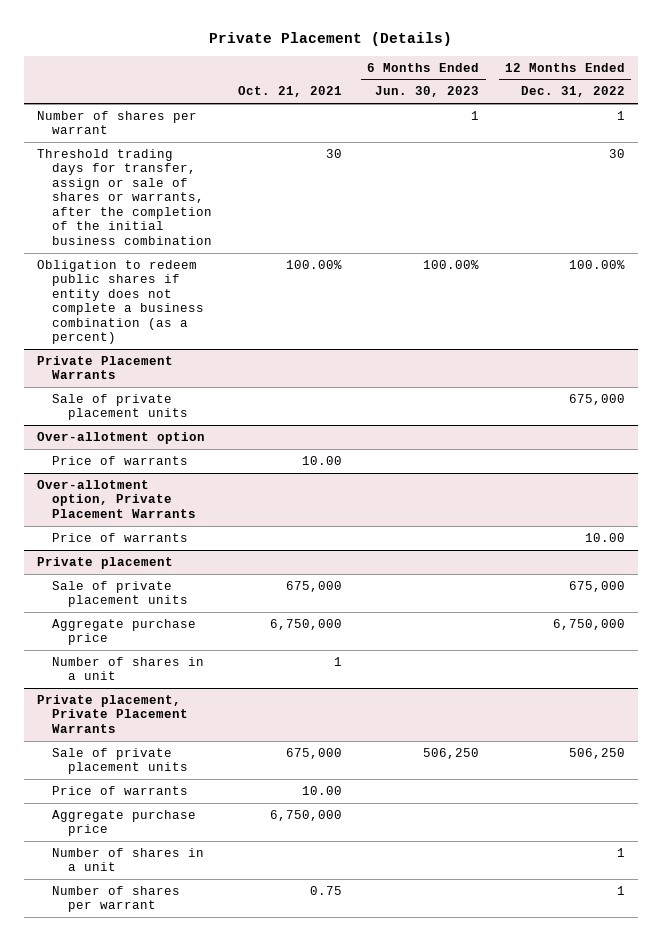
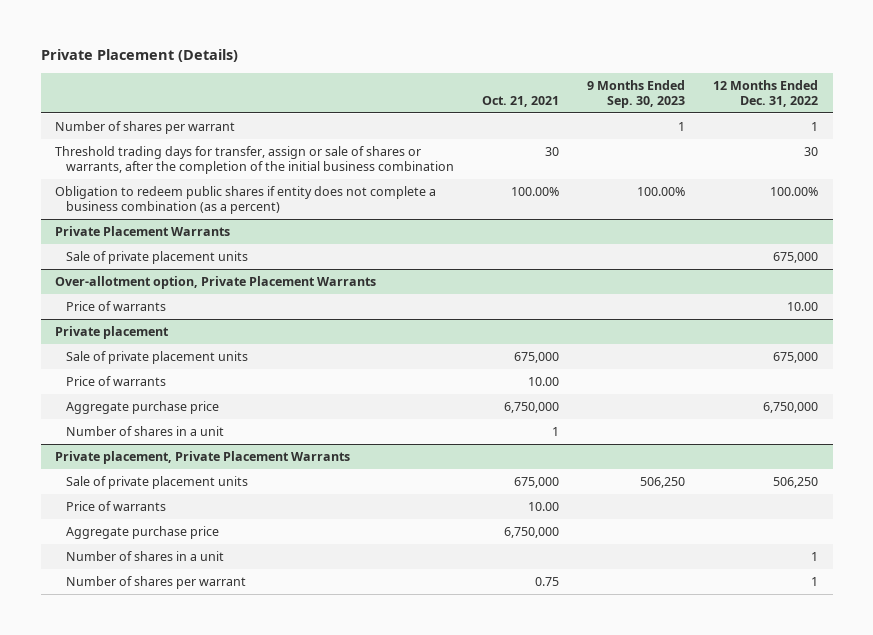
- | Oct. 21, 2021 | 6 Months Ended Jun. 30, 2023 | 12 Months Ended Dec. 31, 2022
+ | Oct. 21, 2021 | 9 Months Ended Sep. 30, 2023 | 12 Months Ended Dec. 31, 2022
- Over-allotment option
- Price of warrants | 10.00 | |
@ Private placement
+ Price of warrants | 10.00 | |

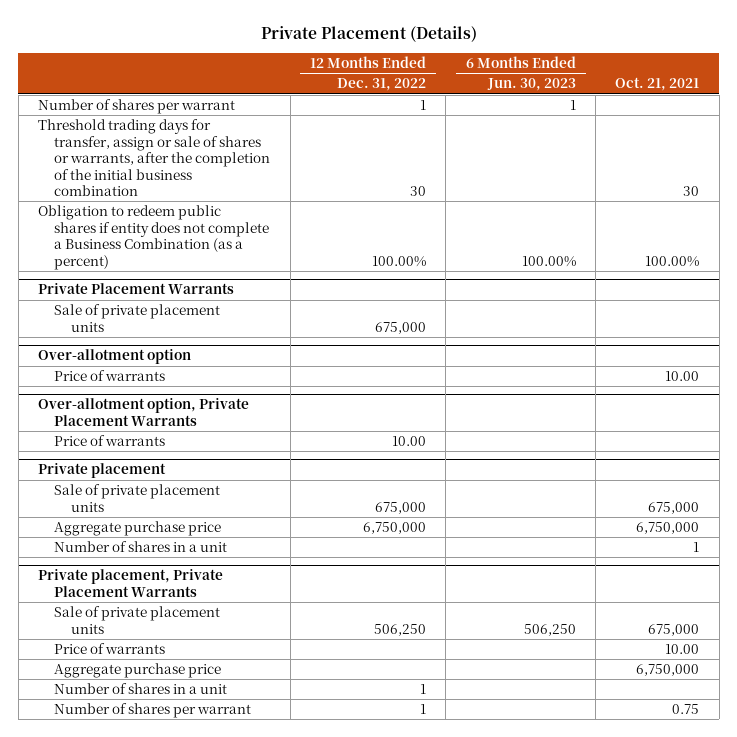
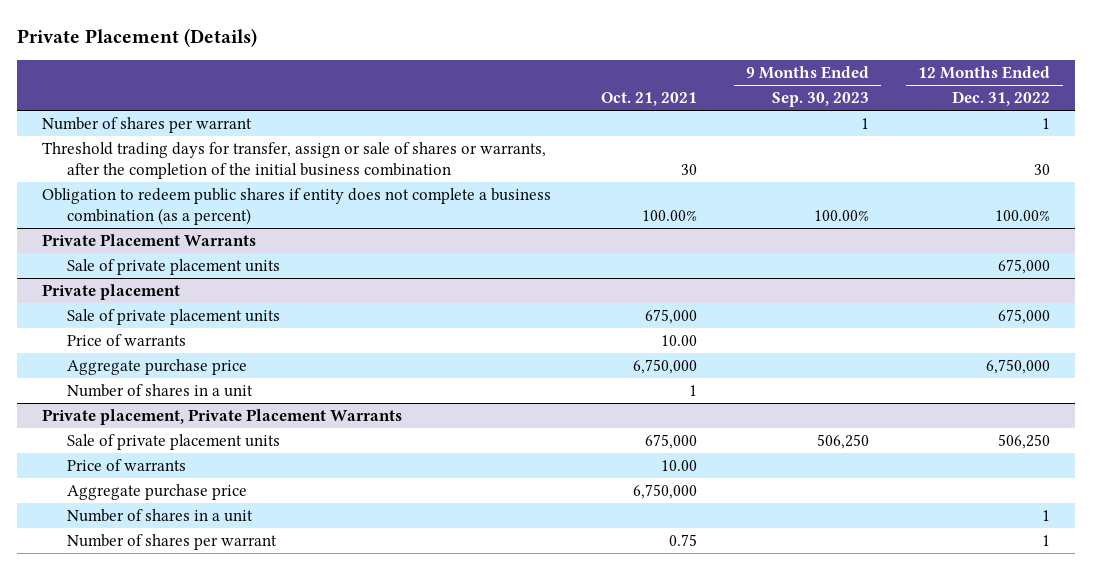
- | 12 Months Ended Dec. 31, 2022 | 6 Months Ended Jun. 30, 2023 | Oct. 21, 2021
+ | Oct. 21, 2021 | 9 Months Ended Sep. 30, 2023 | 12 Months Ended Dec. 31, 2022
- Obligation to redeem public shares if entity does not complete a Business Combination (as a percent) | 100.00% | 100.00% | 100.00%
+ Obligation to redeem public shares if entity does not complete a business combination (as a percent) | 100.00% | 100.00% | 100.00%
- Over-allotment option
- Price of warrants | | | 10.00
- Over-allotment option, Private Placement Warrants
- Price of warrants | 10.00 | |
@ Private placement
+ Price of warrants | 10.00 | |

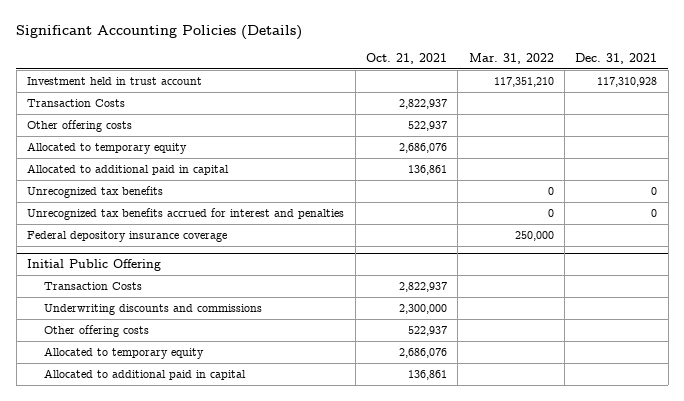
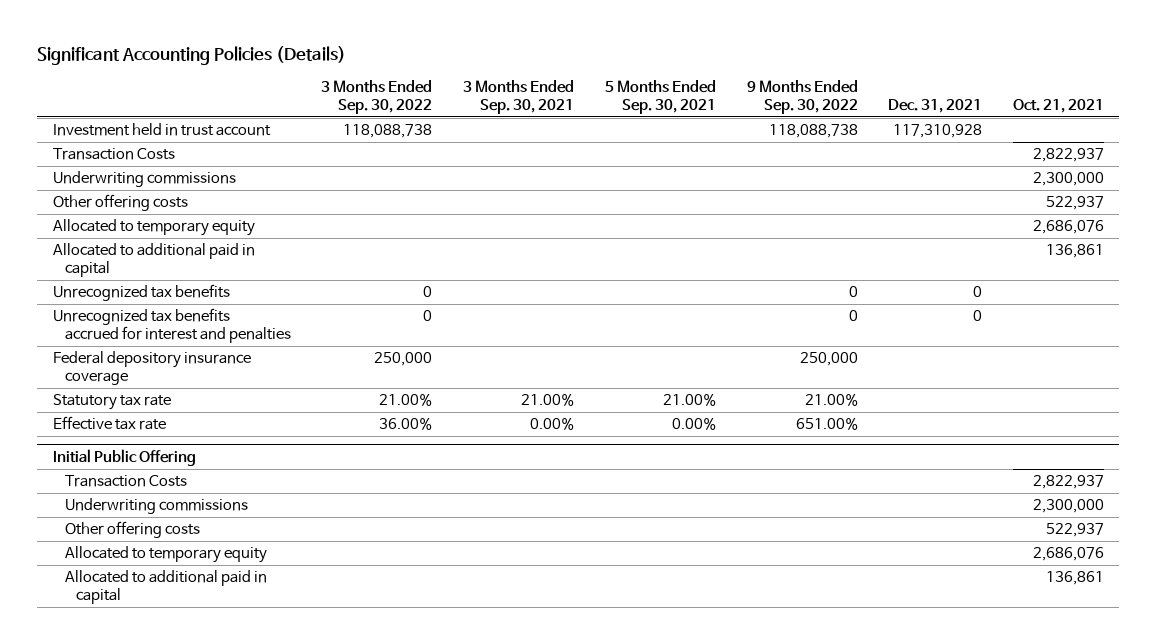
- | Oct. 21, 2021 | Mar. 31, 2022 | Dec. 31, 2021
+ | 3 Months Ended Sep. 30, 2022 | 3 Months Ended Sep. 30, 2021 | 5 Months Ended Sep. 30, 2021 | 9 Months Ended Sep. 30, 2022 | Dec. 31, 2021 | Oct. 21, 2021
+ Underwriting commissions | | | | | | 2,300,000
+ Statutory tax rate | 21.00% | 21.00% | 21.00% | 21.00% | |
+ Effective tax rate | 36.00% | 0.00% | 0.00% | 651.00% | |
@ Initial Public Offering
- Underwriting discounts and commissions | 2,300,000 | |
+ Underwriting commissions | | | | | | 2,300,000

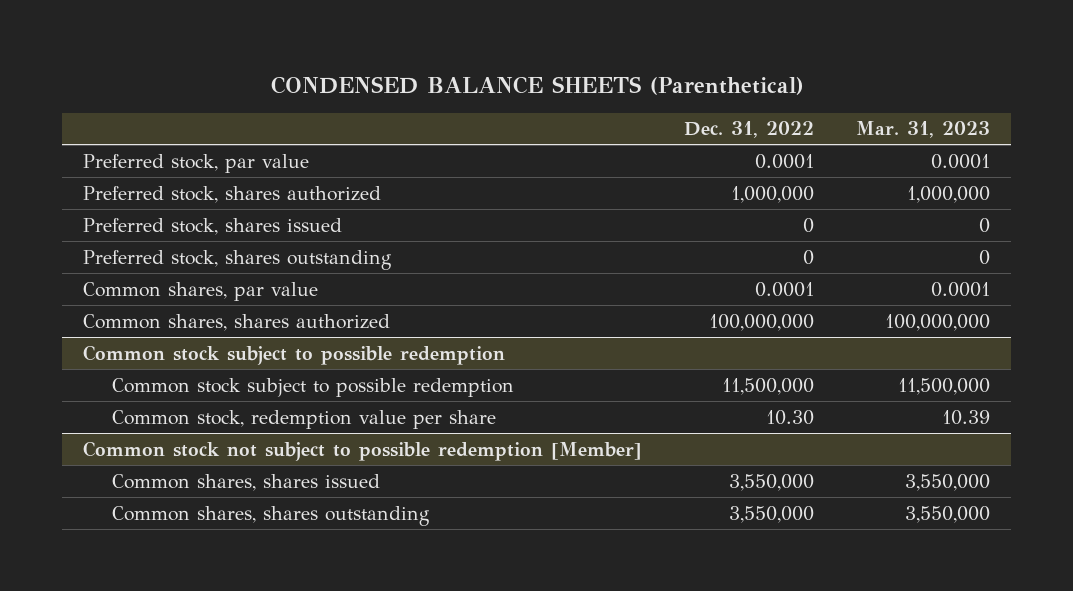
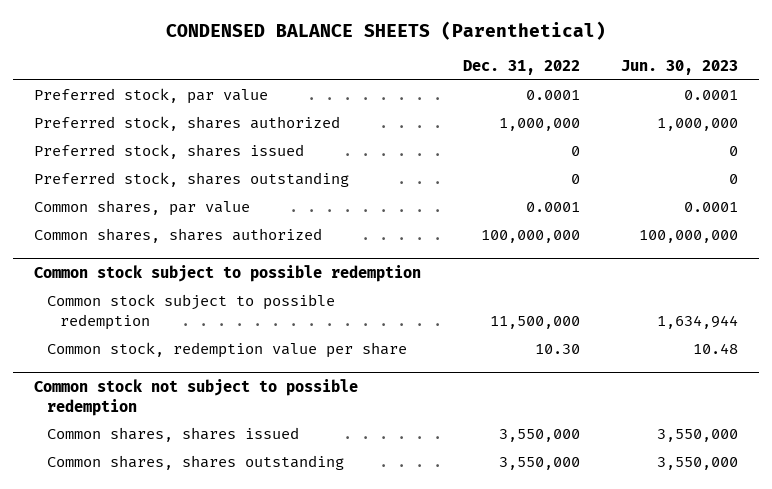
- | Dec. 31, 2022 | Mar. 31, 2023
+ | Dec. 31, 2022 | Jun. 30, 2023
- Common stock not subject to possible redemption [Member]
+ Common stock not subject to possible redemption

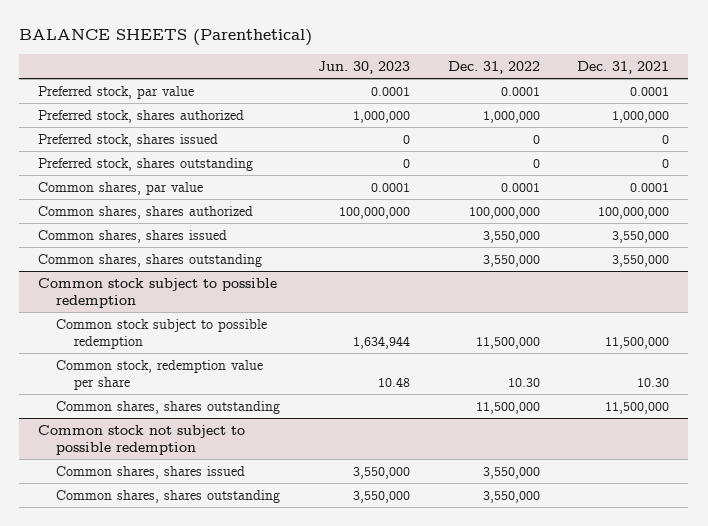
- CONDENSED BALANCE SHEETS (Parenthetical)
+ BALANCE SHEETS (Parenthetical)
- | Dec. 31, 2022 | Jun. 30, 2023
+ | Jun. 30, 2023 | Dec. 31, 2022 | Dec. 31, 2021
+ Common shares, shares issued | | 3,550,000 | 3,550,000
+ Common shares, shares outstanding | | 3,550,000 | 3,550,000
@ Common stock subject to possible redemption
+ Common shares, shares outstanding | | 11,500,000 | 11,500,000

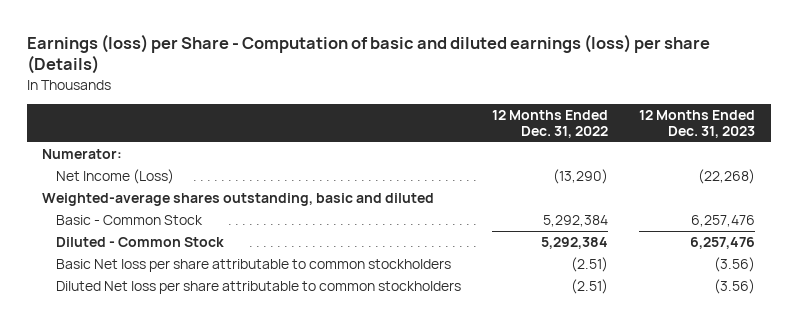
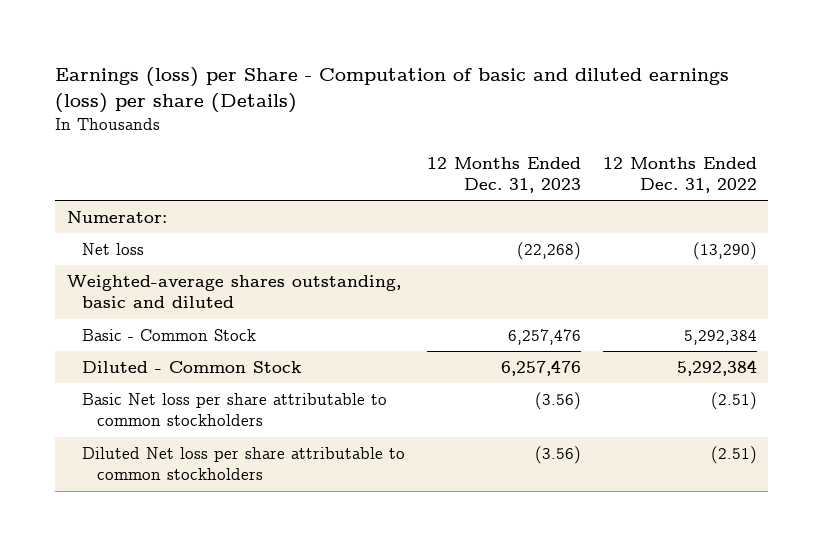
- | 12 Months Ended Dec. 31, 2022 | 12 Months Ended Dec. 31, 2023
+ | 12 Months Ended Dec. 31, 2023 | 12 Months Ended Dec. 31, 2022
- Net Income (Loss) | (13,290) | (22,268)
+ Net loss | (22,268) | (13,290)

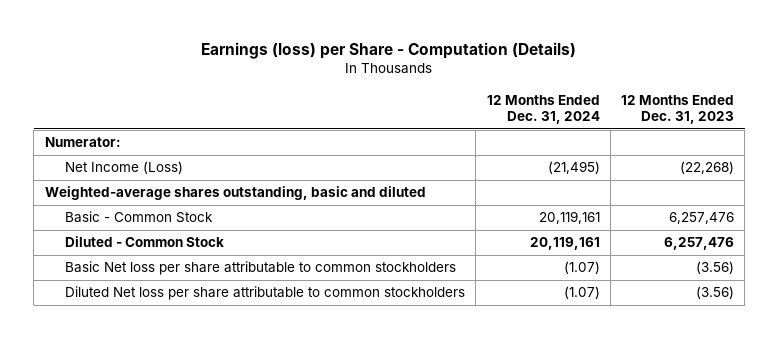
- Earnings (loss) per Share - Computation of basic and diluted earnings (loss) per share (Details)
+ Earnings (loss) per Share - Computation (Details)
- | 12 Months Ended Dec. 31, 2023 | 12 Months Ended Dec. 31, 2022
+ | 12 Months Ended Dec. 31, 2024 | 12 Months Ended Dec. 31, 2023
- Net loss | (22,268) | (13,290)
+ Net Income (Loss) | (21,495) | (22,268)

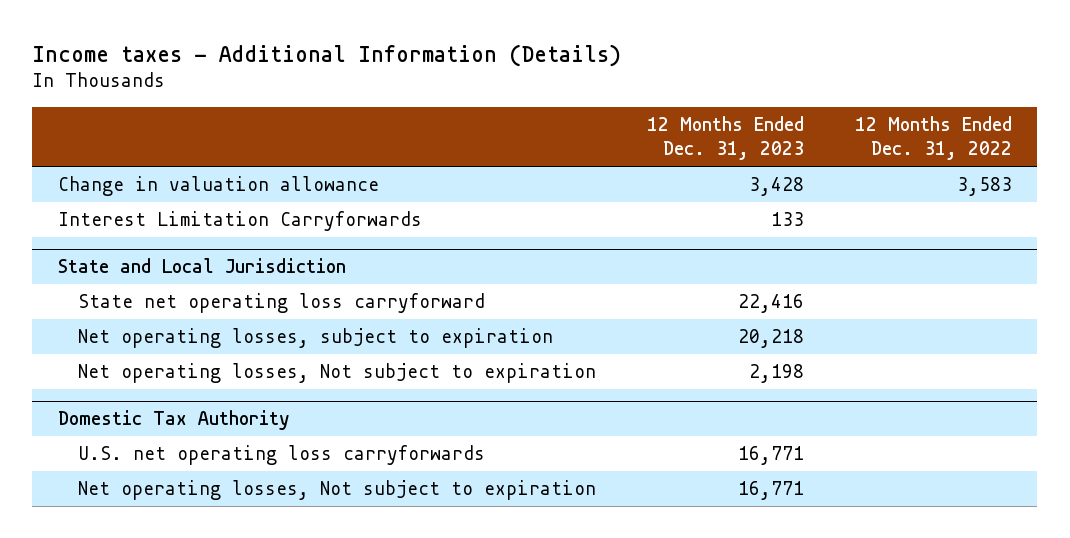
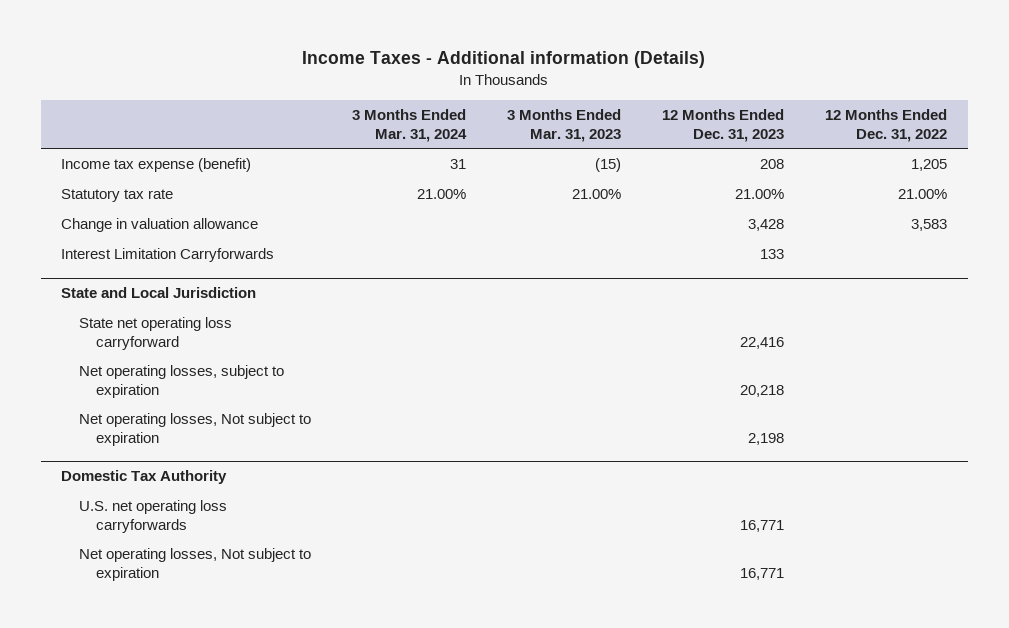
- Income taxes - Additional Information (Details)
+ Income Taxes - Additional information (Details)
- | 12 Months Ended Dec. 31, 2023 | 12 Months Ended Dec. 31, 2022
+ | 3 Months Ended Mar. 31, 2024 | 3 Months Ended Mar. 31, 2023 | 12 Months Ended Dec. 31, 2023 | 12 Months Ended Dec. 31, 2022
+ Income tax expense (benefit) | 31 | (15) | 208 | 1,205
+ Statutory tax rate | 21.00% | 21.00% | 21.00% | 21.00%

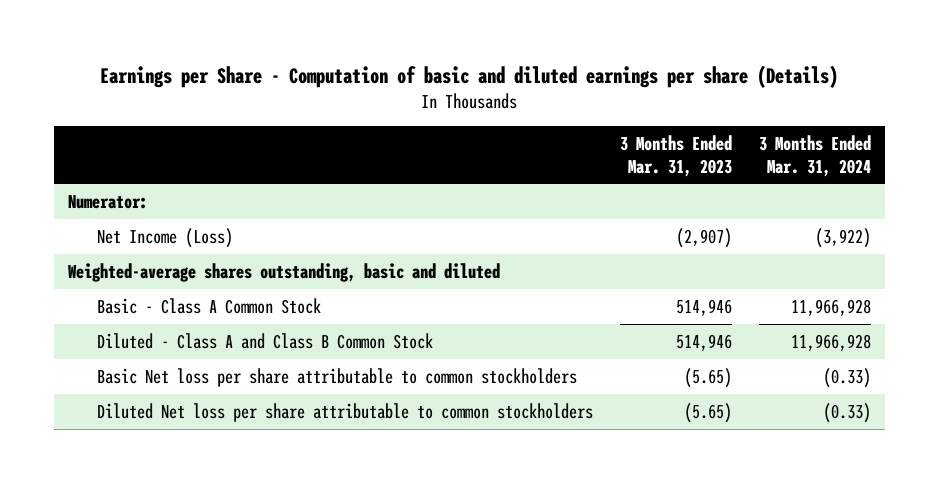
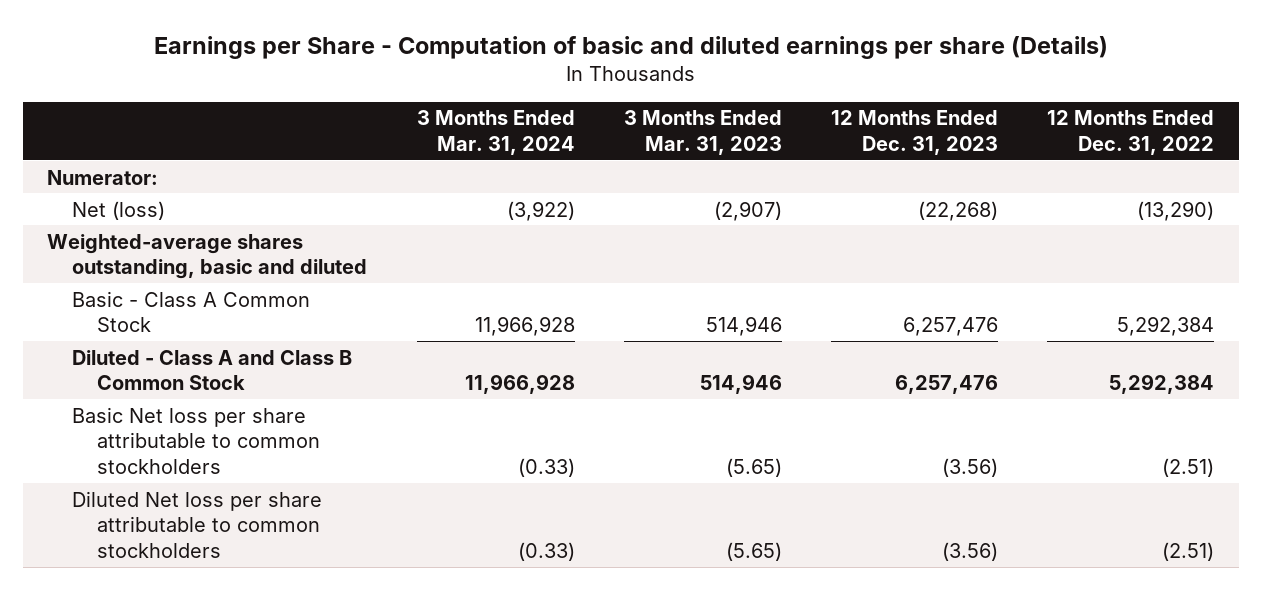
- | 3 Months Ended Mar. 31, 2023 | 3 Months Ended Mar. 31, 2024
+ | 3 Months Ended Mar. 31, 2024 | 3 Months Ended Mar. 31, 2023 | 12 Months Ended Dec. 31, 2023 | 12 Months Ended Dec. 31, 2022
- Net Income (Loss) | (2,907) | (3,922)
+ Net (loss) | (3,922) | (2,907) | (22,268) | (13,290)

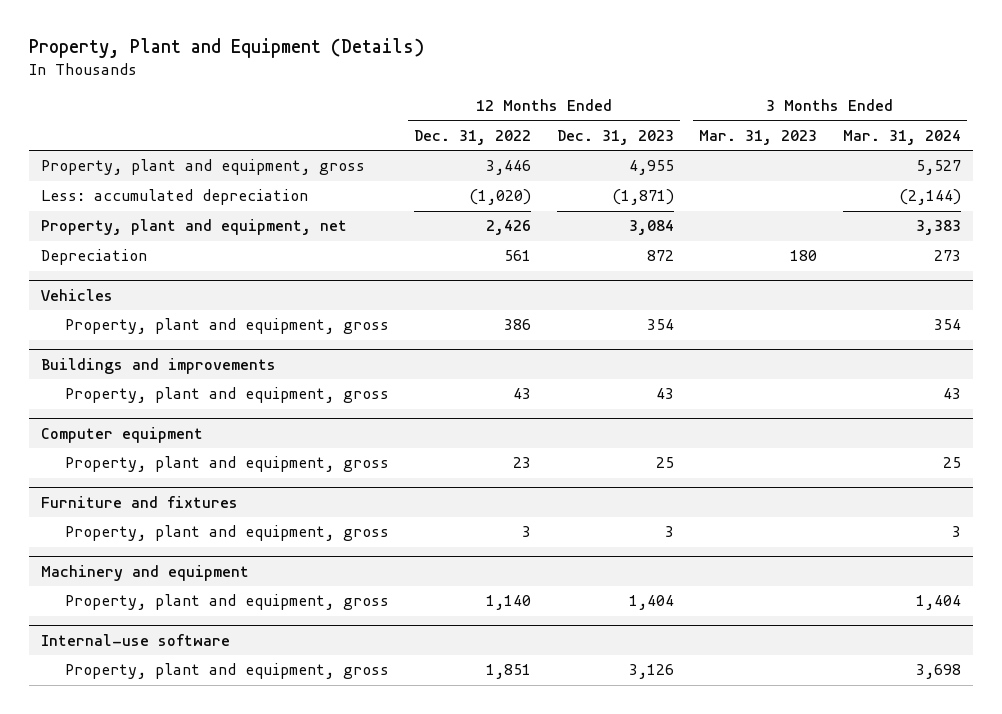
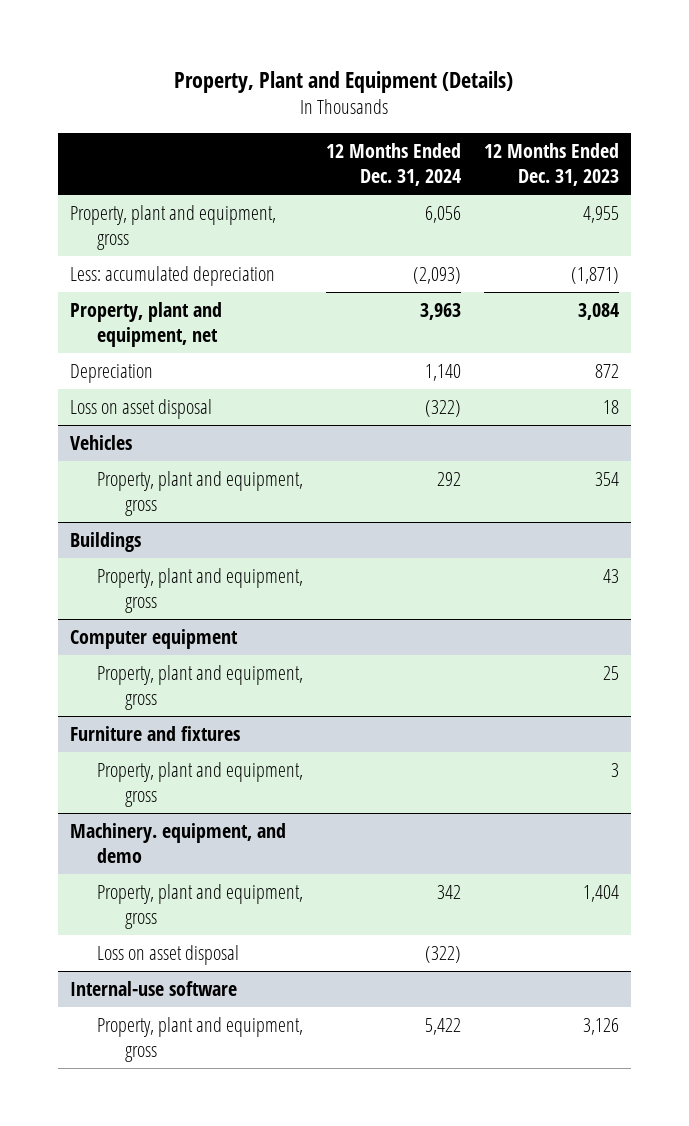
- | 12 Months Ended Dec. 31, 2022 | 12 Months Ended Dec. 31, 2023 | 3 Months Ended Mar. 31, 2023 | 3 Months Ended Mar. 31, 2024
+ | 12 Months Ended Dec. 31, 2024 | 12 Months Ended Dec. 31, 2023
+ Loss on asset disposal | (322) | 18
- Buildings and improvements
+ Buildings
- Machinery and equipment
+ Machinery. equipment, and demo
+ Loss on asset disposal | (322) |

